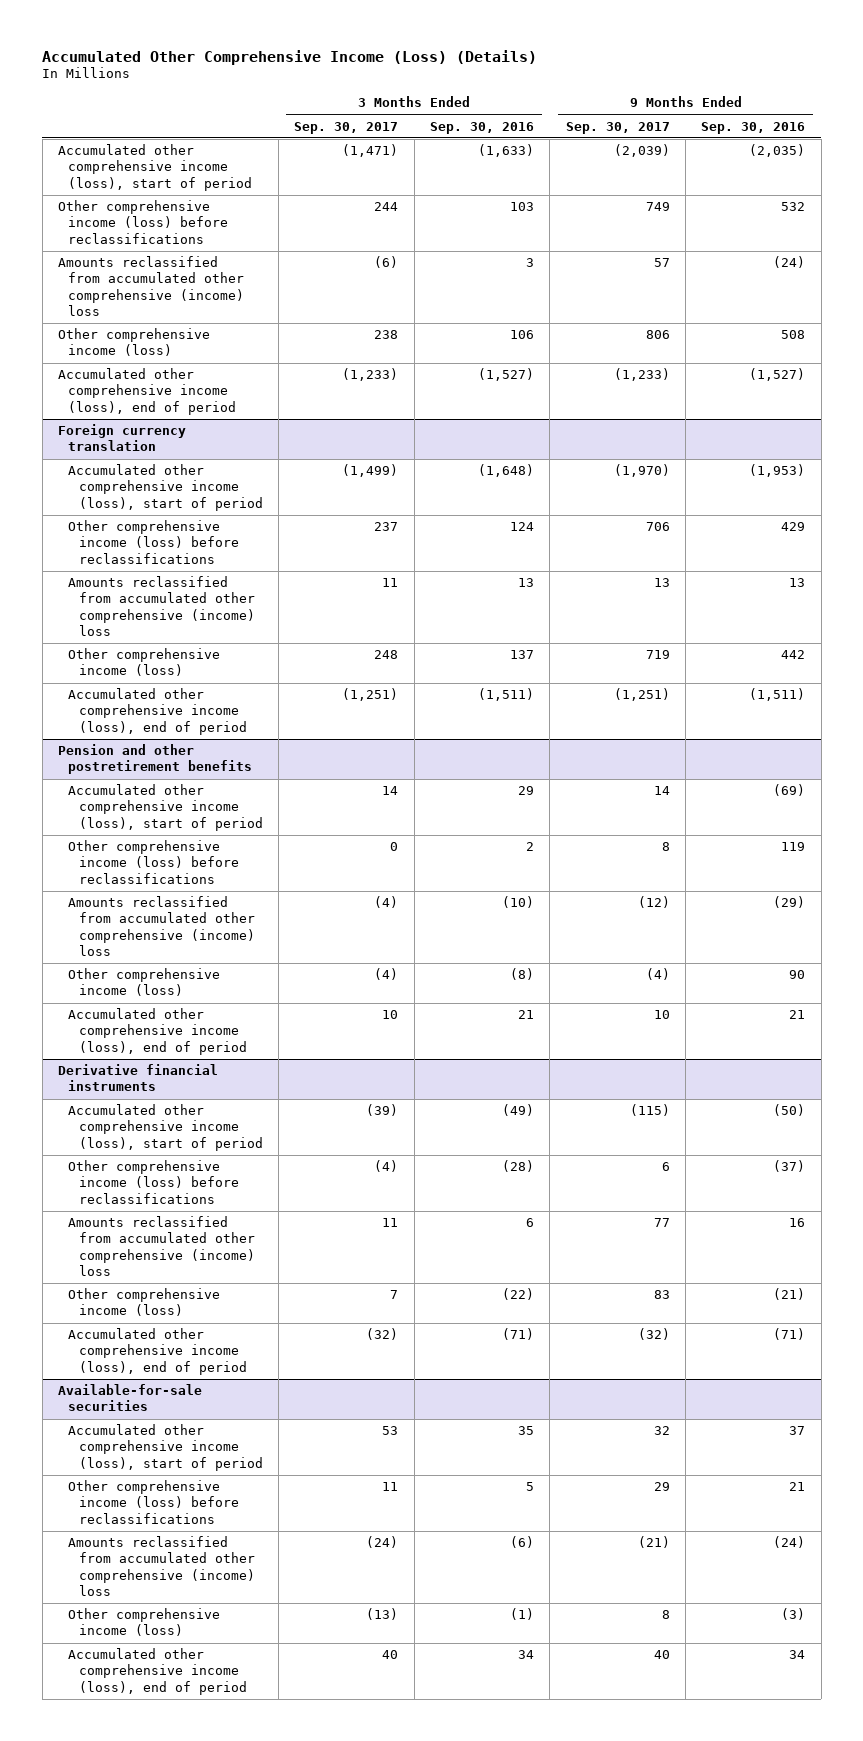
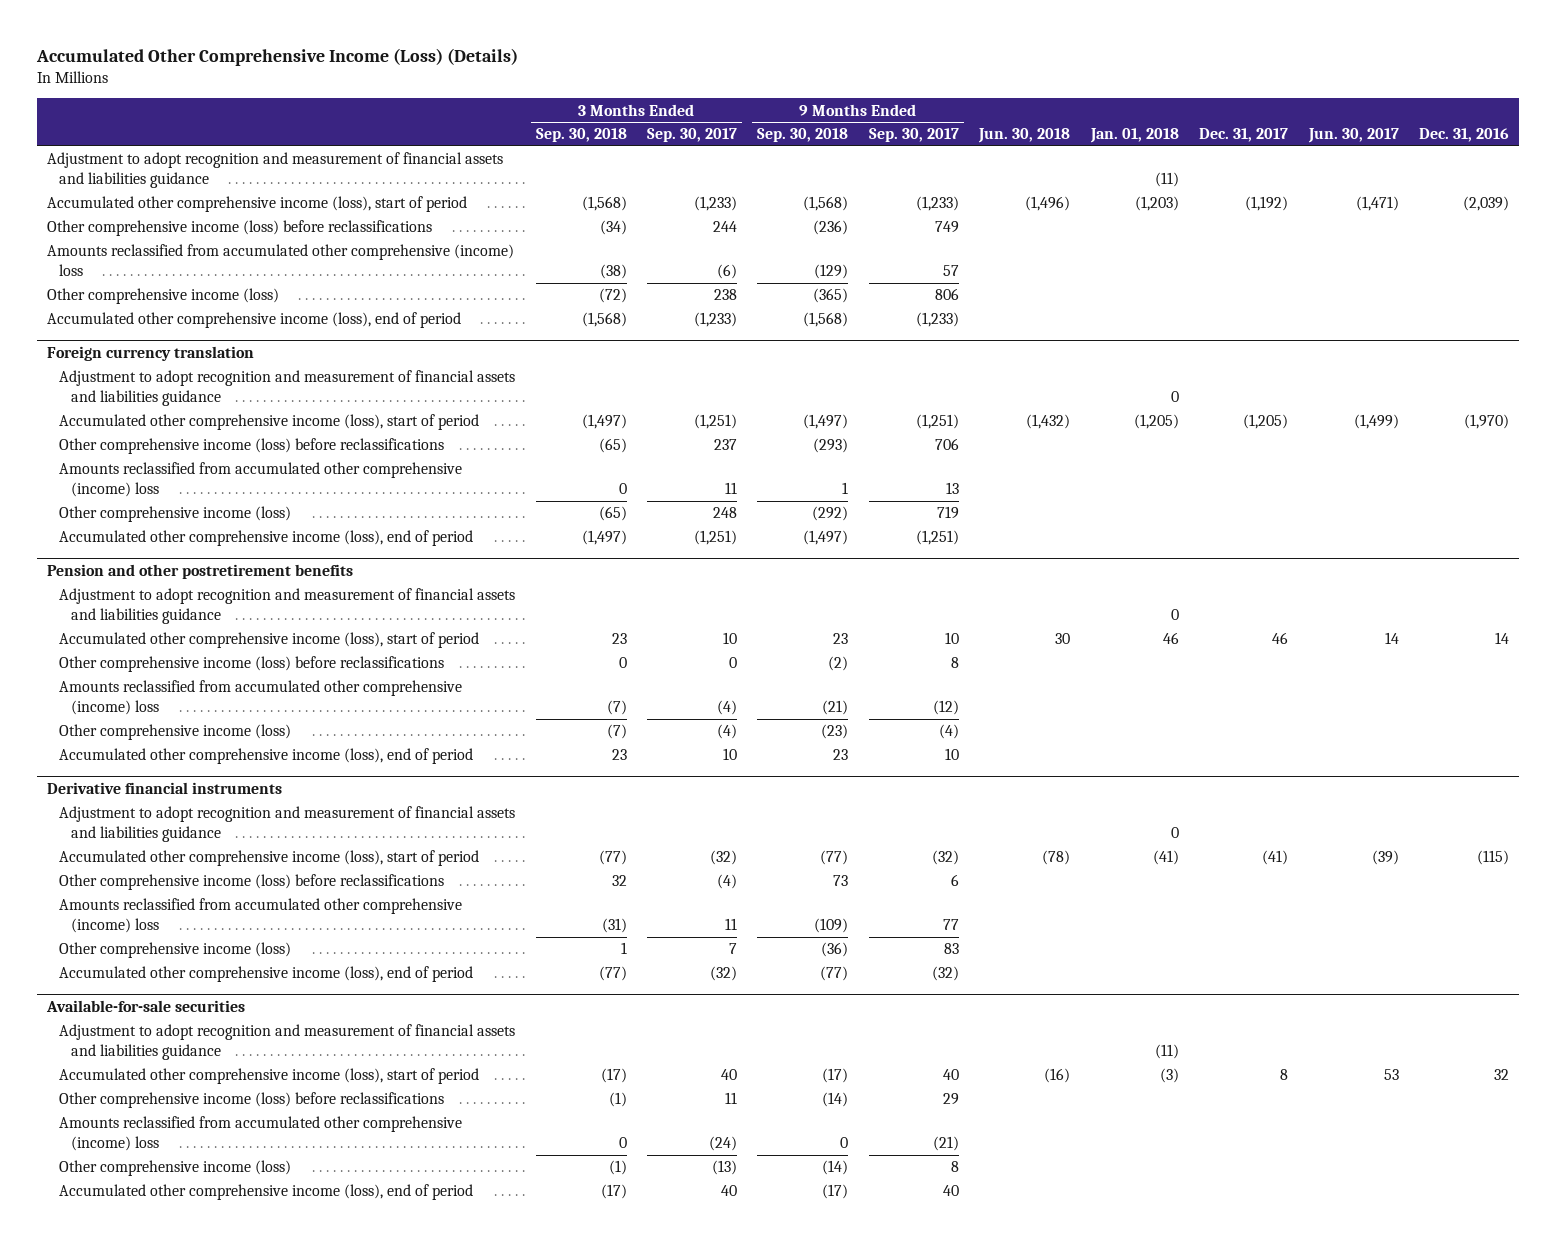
- | 3 Months Ended Sep. 30, 2017 | 3 Months Ended Sep. 30, 2016 | 9 Months Ended Sep. 30, 2017 | 9 Months Ended Sep. 30, 2016
+ | 3 Months Ended Sep. 30, 2018 | 3 Months Ended Sep. 30, 2017 | 9 Months Ended Sep. 30, 2018 | 9 Months Ended Sep. 30, 2017 | Jun. 30, 2018 | Jan. 01, 2018 | Dec. 31, 2017 | Jun. 30, 2017 | Dec. 31, 2016
- Accumulated other comprehensive income (loss), start of period | (1,471) | (1,633) | (2,039) | (2,035)
+ Adjustment to adopt recognition and measurement of financial assets and liabilities guidance | | | | | | (11) | | |
+ Accumulated other comprehensive income (loss), start of period | (1,568) | (1,233) | (1,568) | (1,233) | (1,496) | (1,203) | (1,192) | (1,471) | (2,039)
@ Foreign currency translation
- Accumulated other comprehensive income (loss), start of period | (1,499) | (1,648) | (1,970) | (1,953)
+ Adjustment to adopt recognition and measurement of financial assets and liabilities guidance | | | | | | 0 | | |
+ Accumulated other comprehensive income (loss), start of period | (1,497) | (1,251) | (1,497) | (1,251) | (1,432) | (1,205) | (1,205) | (1,499) | (1,970)
@ Pension and other postretirement benefits
- Accumulated other comprehensive income (loss), start of period | 14 | 29 | 14 | (69)
+ Adjustment to adopt recognition and measurement of financial assets and liabilities guidance | | | | | | 0 | | |
+ Accumulated other comprehensive income (loss), start of period | 23 | 10 | 23 | 10 | 30 | 46 | 46 | 14 | 14
@ Derivative financial instruments
- Accumulated other comprehensive income (loss), start of period | (39) | (49) | (115) | (50)
+ Adjustment to adopt recognition and measurement of financial assets and liabilities guidance | | | | | | 0 | | |
+ Accumulated other comprehensive income (loss), start of period | (77) | (32) | (77) | (32) | (78) | (41) | (41) | (39) | (115)
@ Available-for-sale securities
- Accumulated other comprehensive income (loss), start of period | 53 | 35 | 32 | 37
+ Adjustment to adopt recognition and measurement of financial assets and liabilities guidance | | | | | | (11) | | |
+ Accumulated other comprehensive income (loss), start of period | (17) | 40 | (17) | 40 | (16) | (3) | 8 | 53 | 32

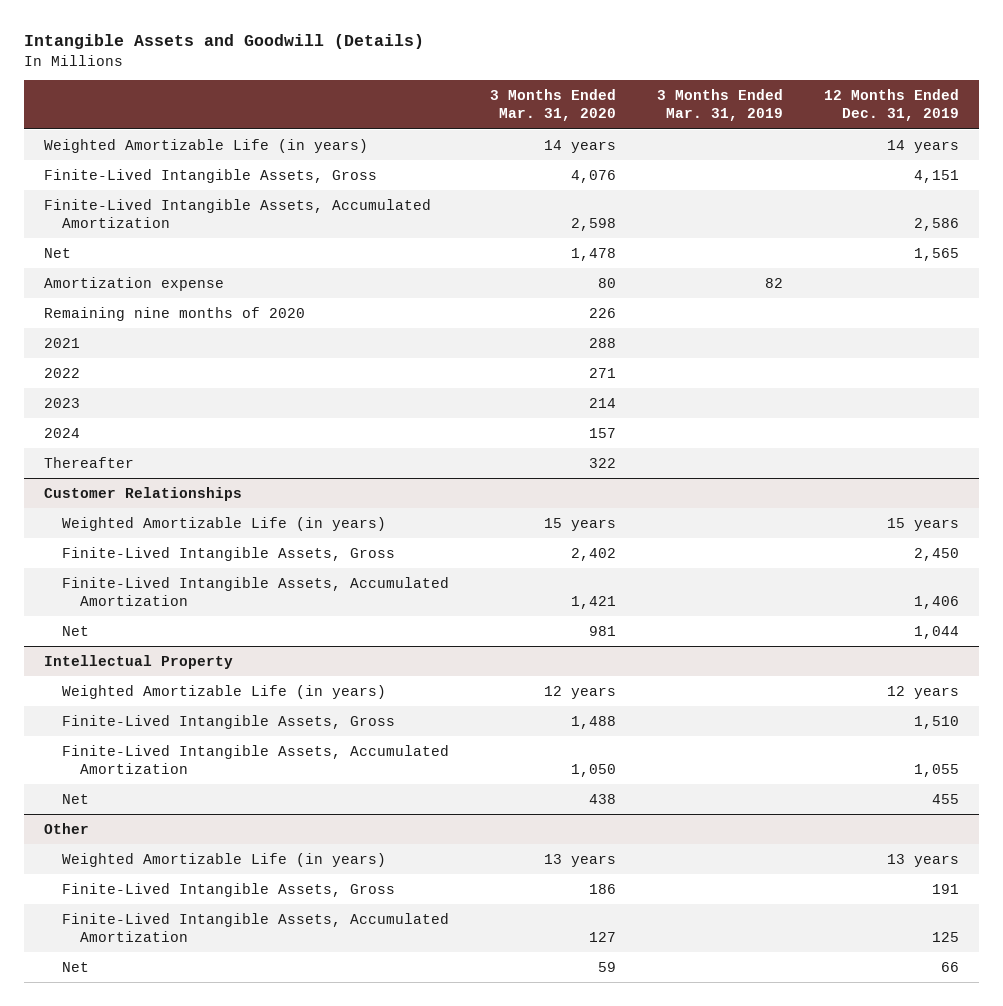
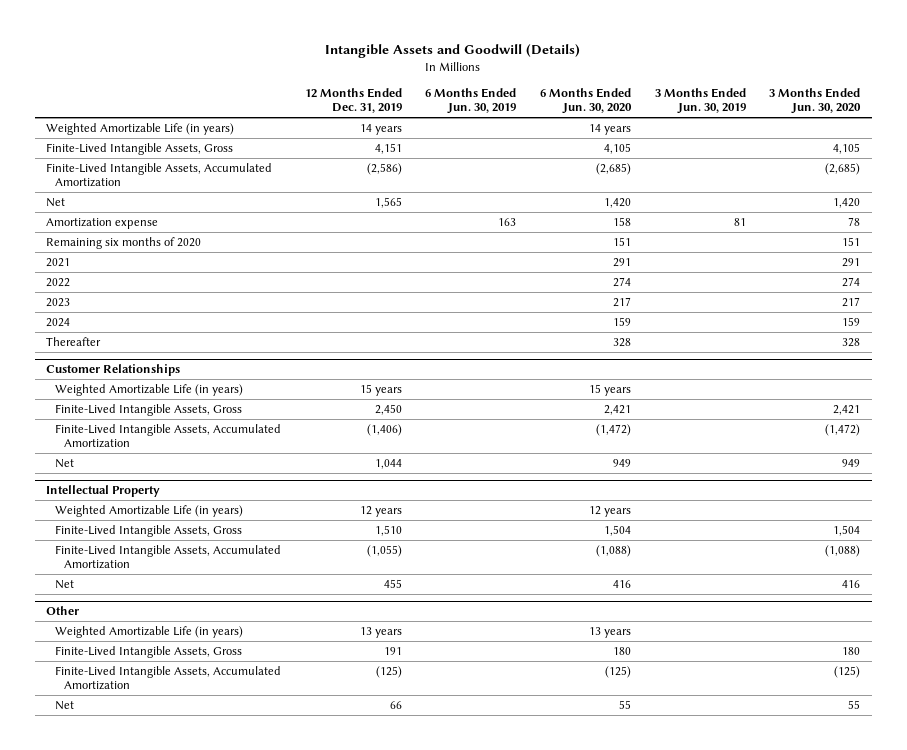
- | 3 Months Ended Mar. 31, 2020 | 3 Months Ended Mar. 31, 2019 | 12 Months Ended Dec. 31, 2019
+ | 12 Months Ended Dec. 31, 2019 | 6 Months Ended Jun. 30, 2019 | 6 Months Ended Jun. 30, 2020 | 3 Months Ended Jun. 30, 2019 | 3 Months Ended Jun. 30, 2020
- Finite-Lived Intangible Assets, Accumulated Amortization | 2,598 | | 2,586
+ Finite-Lived Intangible Assets, Accumulated Amortization | (2,586) | | (2,685) | | (2,685)
- Remaining nine months of 2020 | 226 | |
+ Remaining six months of 2020 | | | 151 | | 151
@ Customer Relationships
- Finite-Lived Intangible Assets, Accumulated Amortization | 1,421 | | 1,406
+ Finite-Lived Intangible Assets, Accumulated Amortization | (1,406) | | (1,472) | | (1,472)
@ Intellectual Property
- Finite-Lived Intangible Assets, Accumulated Amortization | 1,050 | | 1,055
+ Finite-Lived Intangible Assets, Accumulated Amortization | (1,055) | | (1,088) | | (1,088)
@ Other
- Finite-Lived Intangible Assets, Accumulated Amortization | 127 | | 125
+ Finite-Lived Intangible Assets, Accumulated Amortization | (125) | | (125) | | (125)

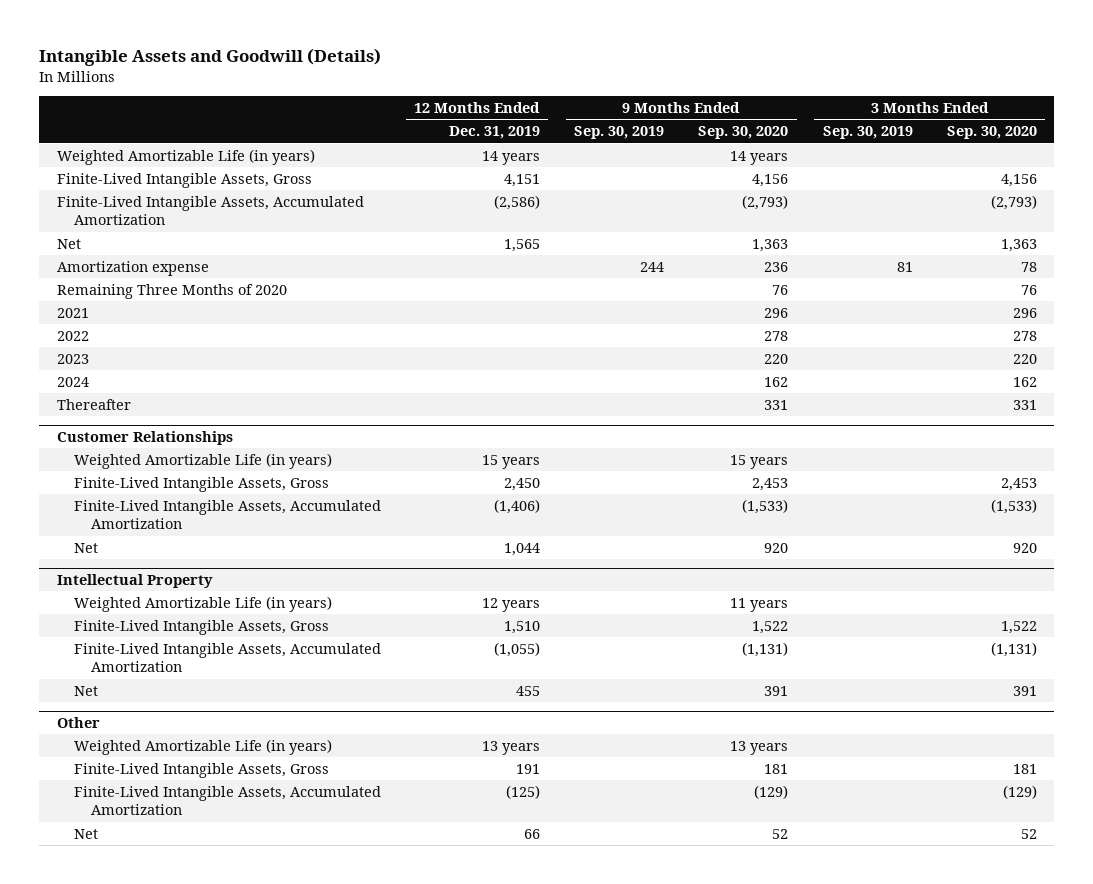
- | 12 Months Ended Dec. 31, 2019 | 6 Months Ended Jun. 30, 2019 | 6 Months Ended Jun. 30, 2020 | 3 Months Ended Jun. 30, 2019 | 3 Months Ended Jun. 30, 2020
+ | 12 Months Ended Dec. 31, 2019 | 9 Months Ended Sep. 30, 2019 | 9 Months Ended Sep. 30, 2020 | 3 Months Ended Sep. 30, 2019 | 3 Months Ended Sep. 30, 2020
- Remaining six months of 2020 | | | 151 | | 151
+ Remaining Three Months of 2020 | | | 76 | | 76

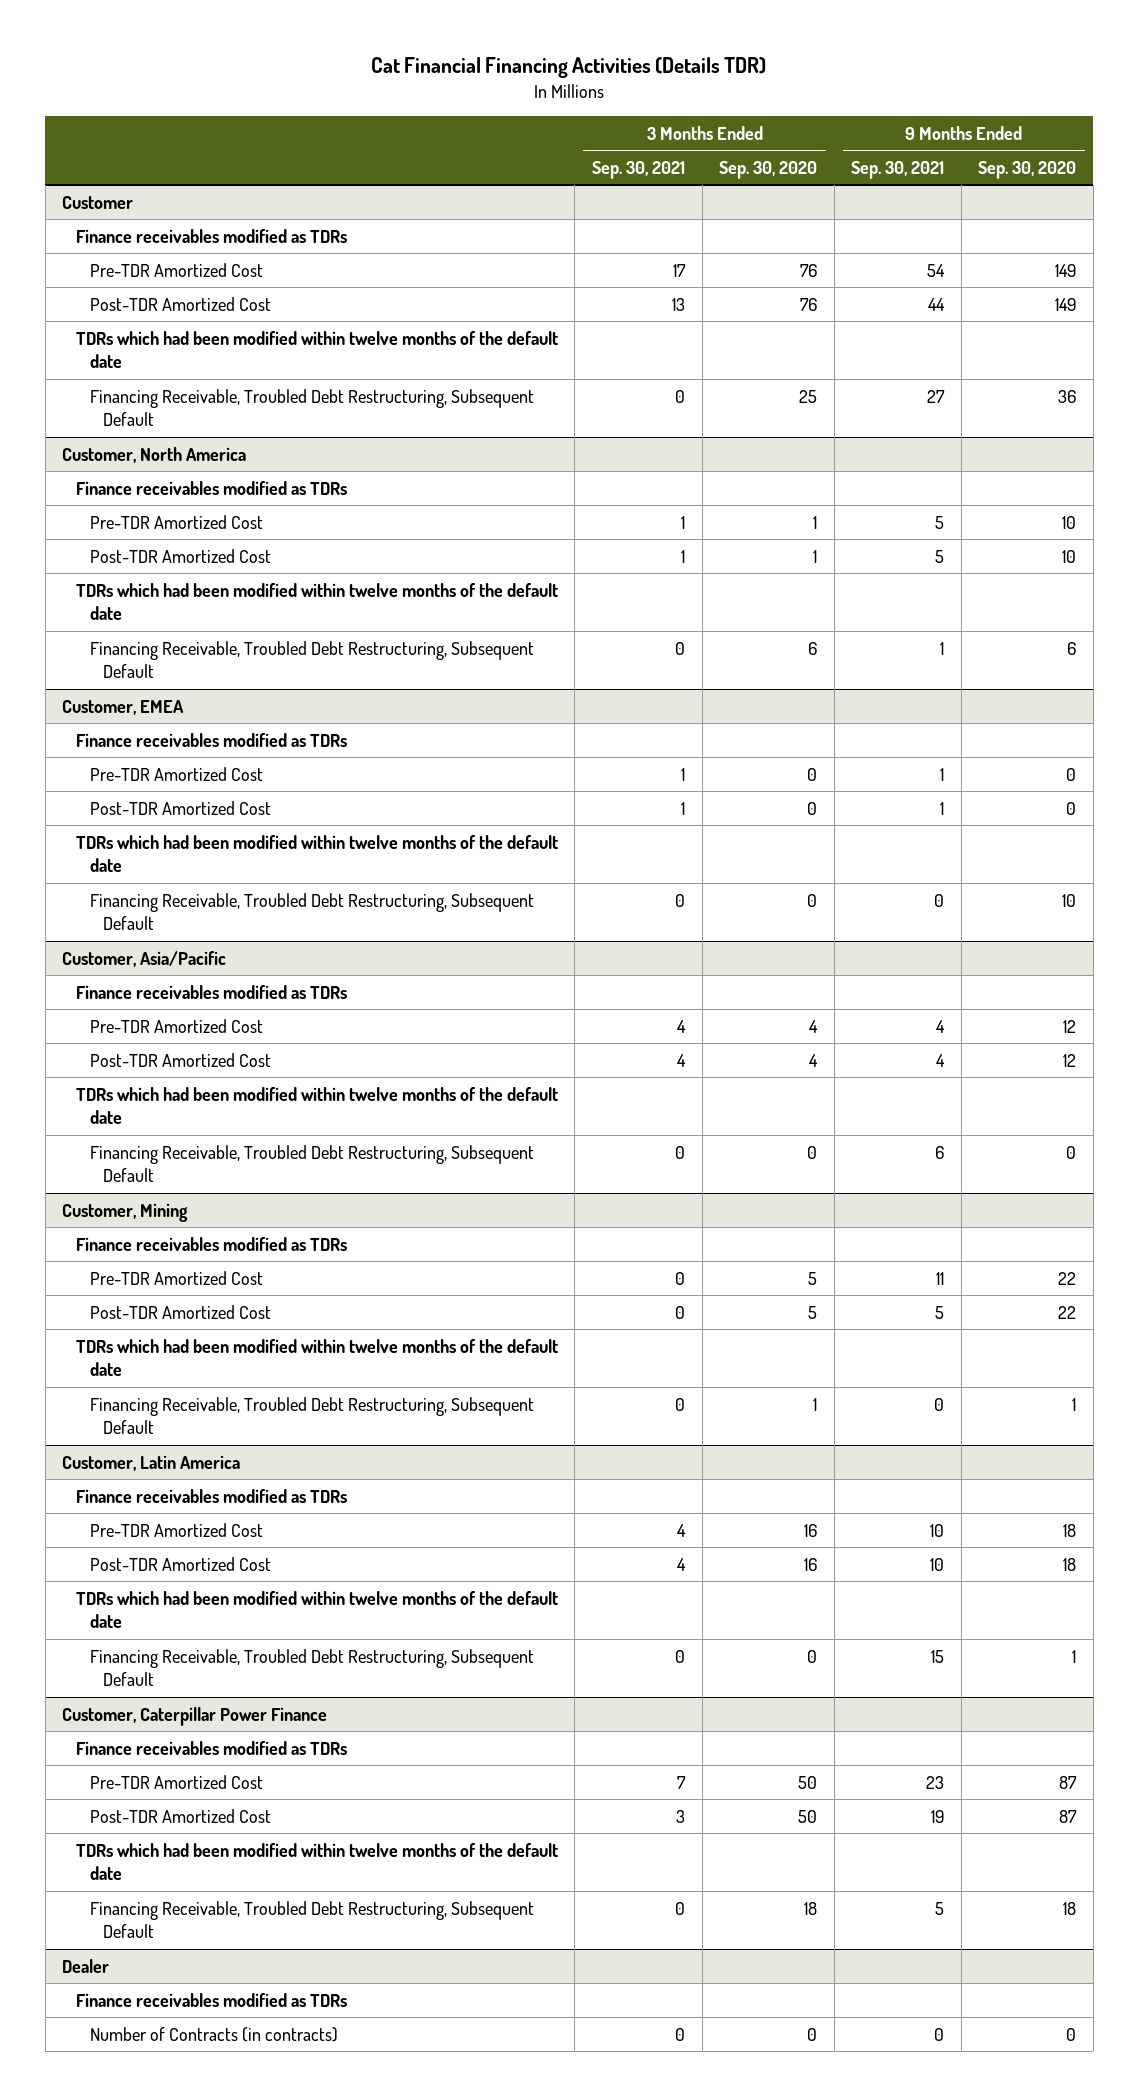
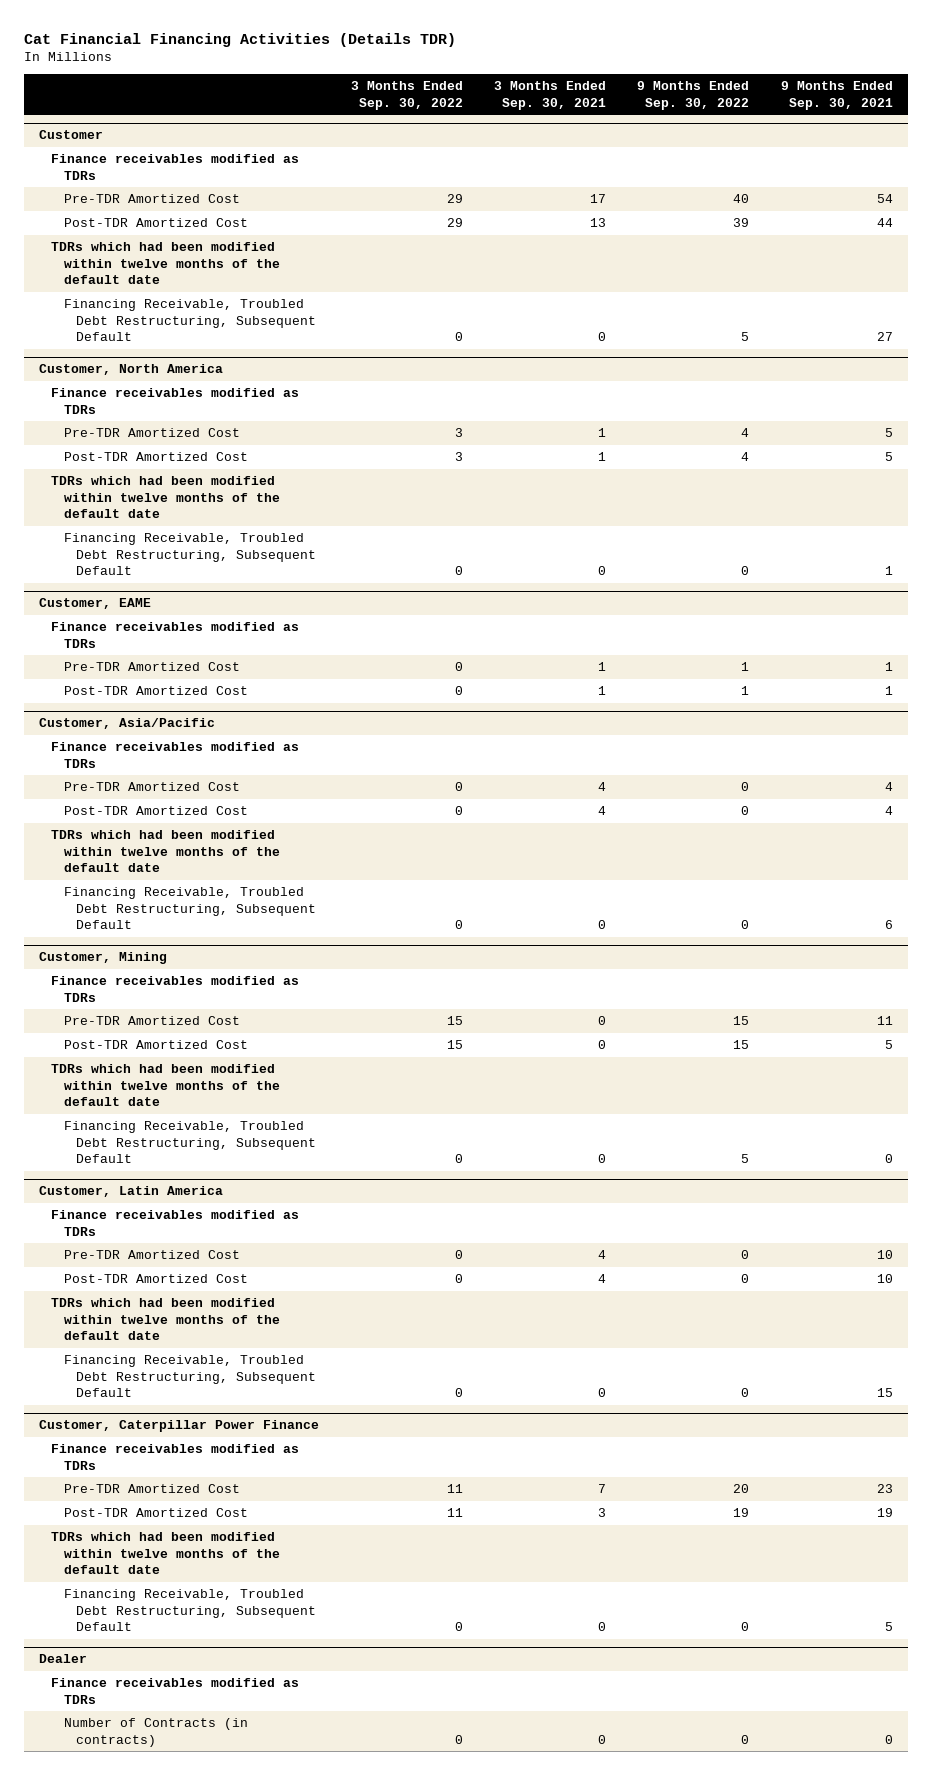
- | 3 Months Ended Sep. 30, 2021 | 3 Months Ended Sep. 30, 2020 | 9 Months Ended Sep. 30, 2021 | 9 Months Ended Sep. 30, 2020
+ | 3 Months Ended Sep. 30, 2022 | 3 Months Ended Sep. 30, 2021 | 9 Months Ended Sep. 30, 2022 | 9 Months Ended Sep. 30, 2021
- Customer, EMEA
+ Customer, EAME
- TDRs which had been modified within twelve months of the default date
- Financing Receivable, Troubled Debt Restructuring, Subsequent Default | 0 | 0 | 0 | 10

